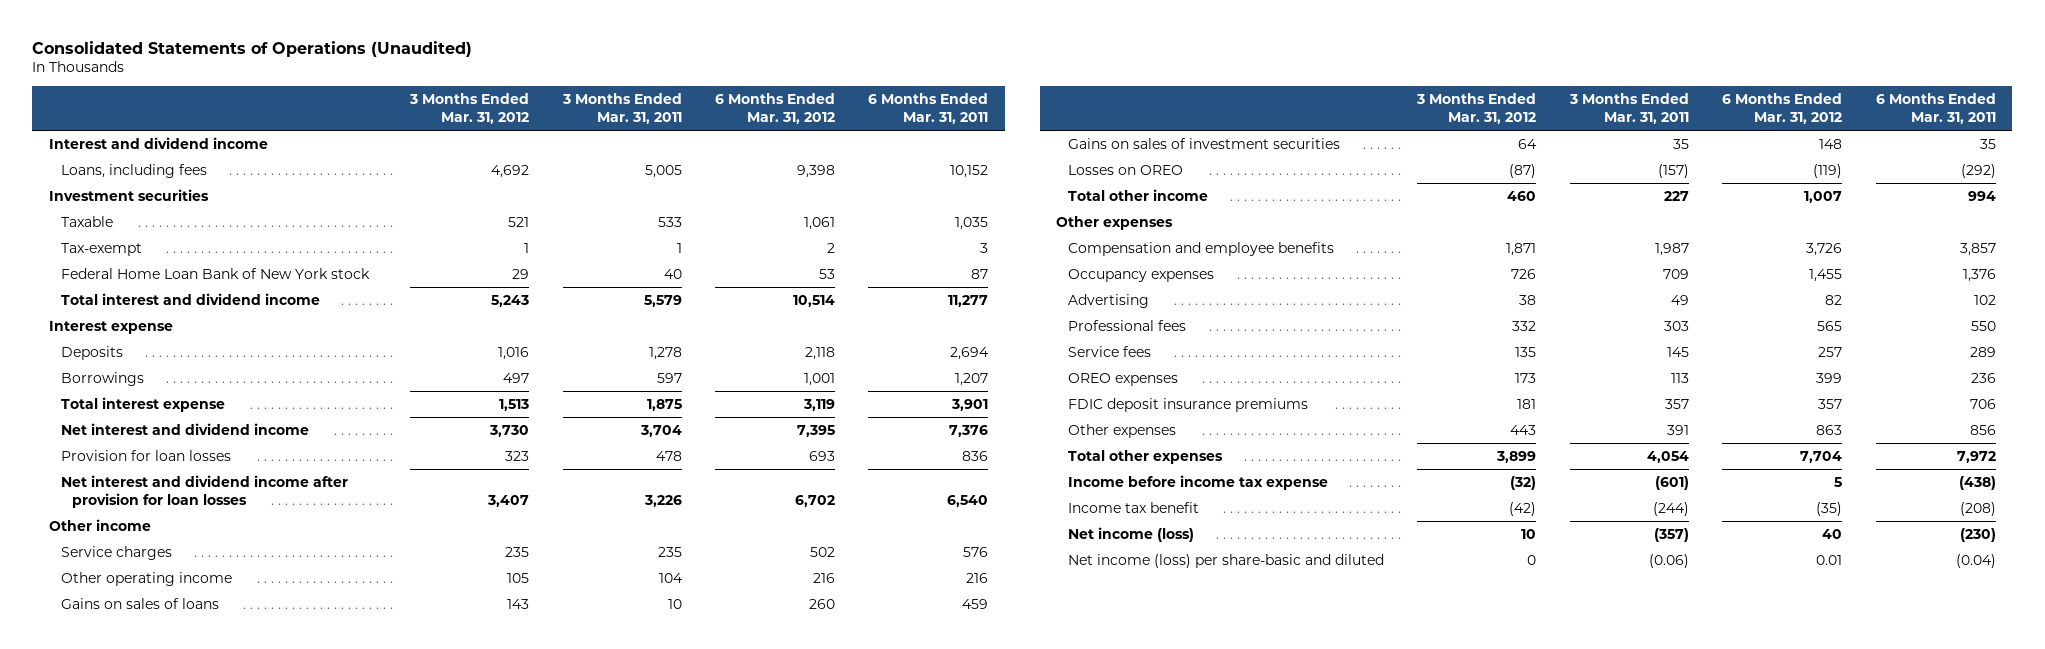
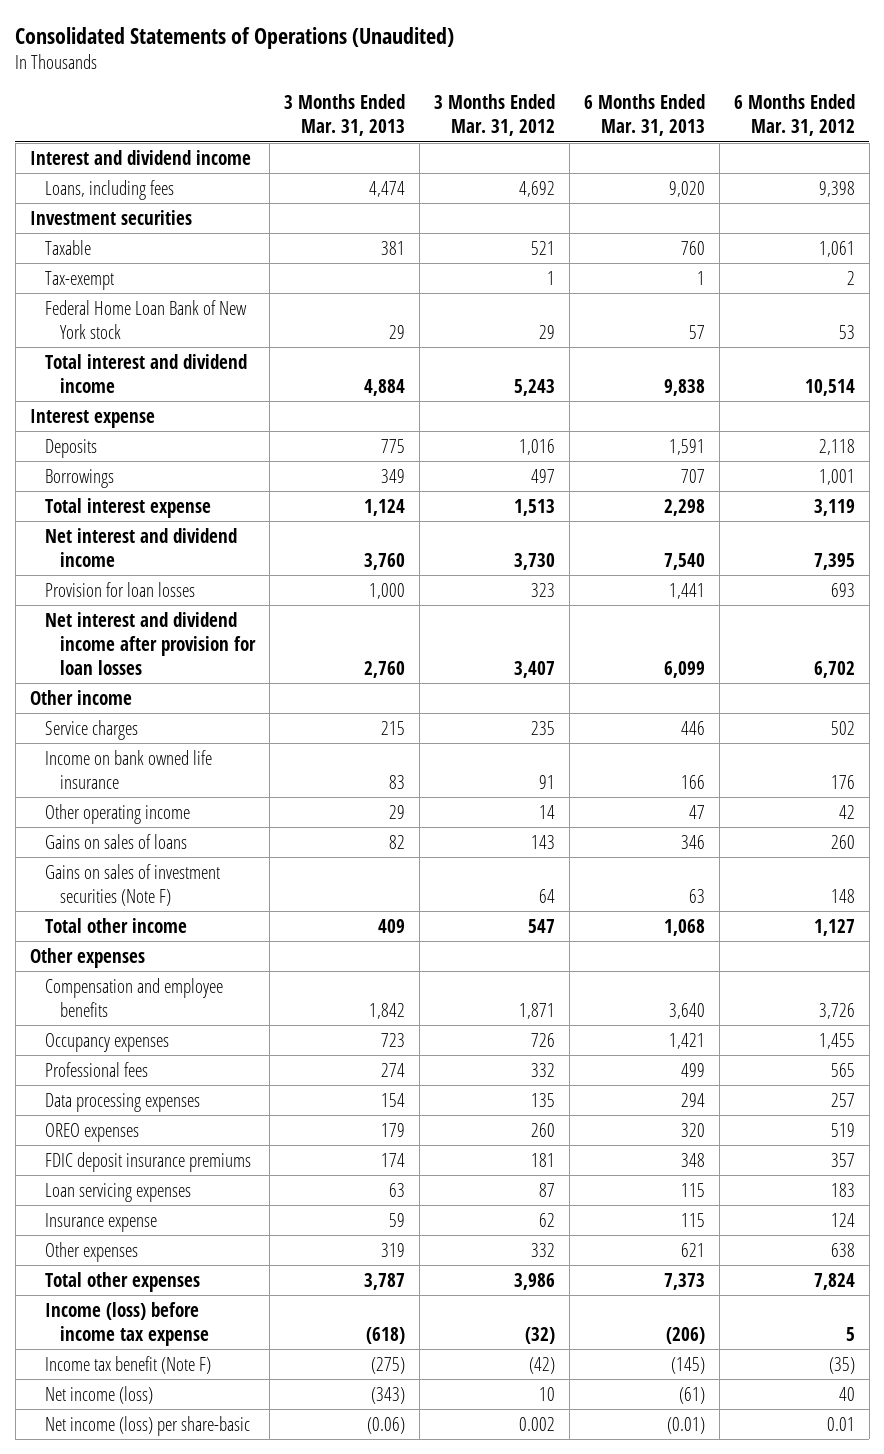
- | 3 Months Ended Mar. 31, 2012 | 3 Months Ended Mar. 31, 2011 | 6 Months Ended Mar. 31, 2012 | 6 Months Ended Mar. 31, 2011
+ | 3 Months Ended Mar. 31, 2013 | 3 Months Ended Mar. 31, 2012 | 6 Months Ended Mar. 31, 2013 | 6 Months Ended Mar. 31, 2012
- Other operating income | 105 | 104 | 216 | 216
+ Income on bank owned life insurance | 83 | 91 | 166 | 176
+ Other operating income | 29 | 14 | 47 | 42
- Gains on sales of investment securities | 64 | 35 | 148 | 35
- Losses on OREO | (87) | (157) | (119) | (292)
- Total other income | 460 | 227 | 1,007 | 994
+ Gains on sales of investment securities (Note F) | | 64 | 63 | 148
+ Total other income | 409 | 547 | 1,068 | 1,127
- Advertising | 38 | 49 | 82 | 102
- Service fees | 135 | 145 | 257 | 289
- OREO expenses | 173 | 113 | 399 | 236
+ Data processing expenses | 154 | 135 | 294 | 257
+ OREO expenses | 179 | 260 | 320 | 519
- Other expenses | 443 | 391 | 863 | 856
- Total other expenses | 3,899 | 4,054 | 7,704 | 7,972
- Income before income tax expense | (32) | (601) | 5 | (438)
- Income tax benefit | (42) | (244) | (35) | (208)
+ Loan servicing expenses | 63 | 87 | 115 | 183
+ Insurance expense | 59 | 62 | 115 | 124
+ Other expenses | 319 | 332 | 621 | 638
+ Total other expenses | 3,787 | 3,986 | 7,373 | 7,824
+ Income (loss) before income tax expense | (618) | (32) | (206) | 5
+ Income tax benefit (Note F) | (275) | (42) | (145) | (35)
- Net income (loss) per share-basic and diluted | 0 | (0.06) | 0.01 | (0.04)
+ Net income (loss) per share-basic | (0.06) | 0.002 | (0.01) | 0.01

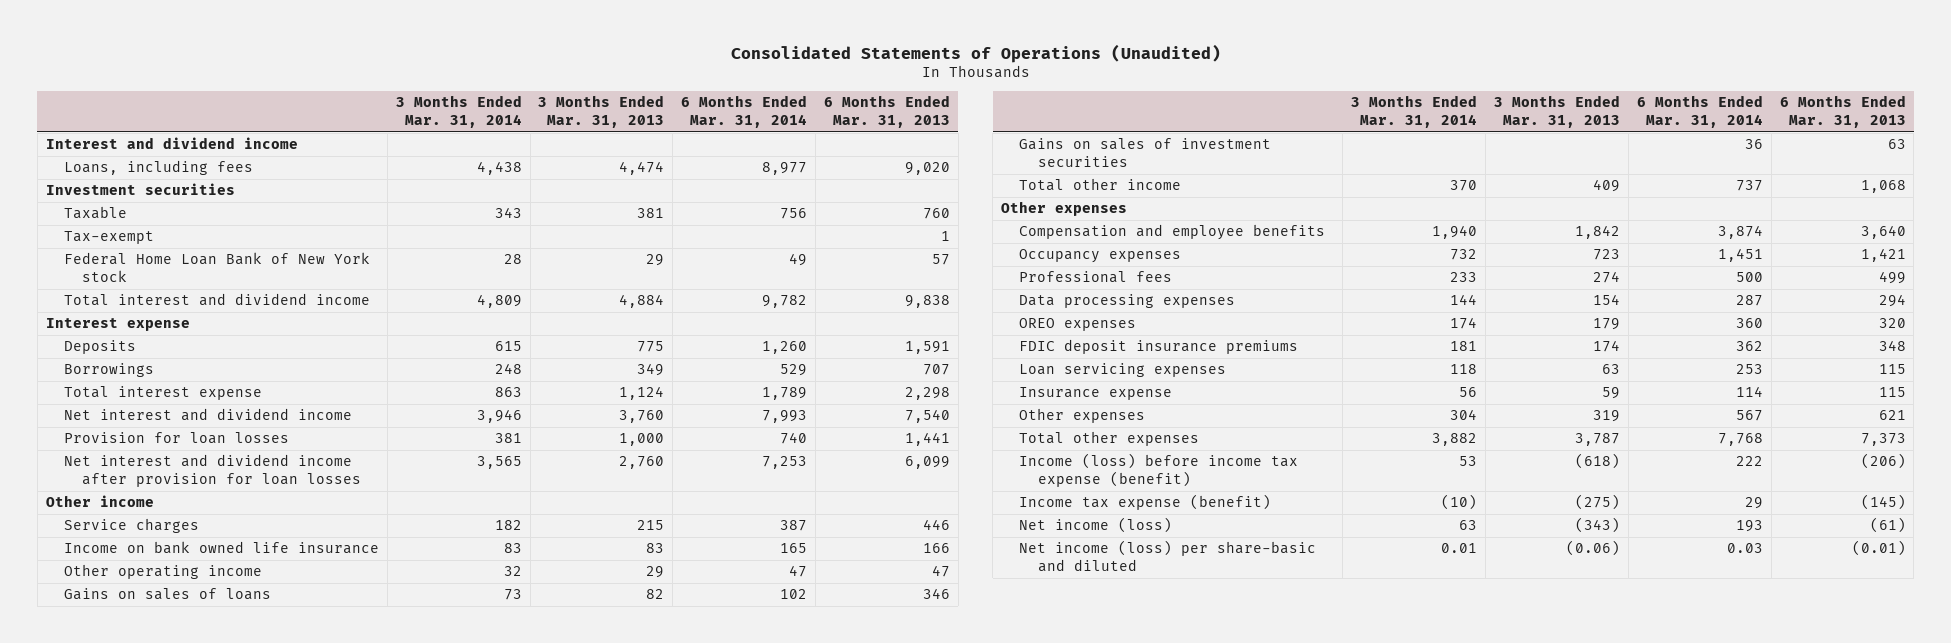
- | 3 Months Ended Mar. 31, 2013 | 3 Months Ended Mar. 31, 2012 | 6 Months Ended Mar. 31, 2013 | 6 Months Ended Mar. 31, 2012
+ | 3 Months Ended Mar. 31, 2014 | 3 Months Ended Mar. 31, 2013 | 6 Months Ended Mar. 31, 2014 | 6 Months Ended Mar. 31, 2013
- Gains on sales of investment securities (Note F) | | 64 | 63 | 148
+ Gains on sales of investment securities | | | 36 | 63
- Income (loss) before income tax expense | (618) | (32) | (206) | 5
- Income tax benefit (Note F) | (275) | (42) | (145) | (35)
+ Income (loss) before income tax expense (benefit) | 53 | (618) | 222 | (206)
+ Income tax expense (benefit) | (10) | (275) | 29 | (145)
- Net income (loss) per share-basic | (0.06) | 0.002 | (0.01) | 0.01
+ Net income (loss) per share-basic and diluted | 0.01 | (0.06) | 0.03 | (0.01)

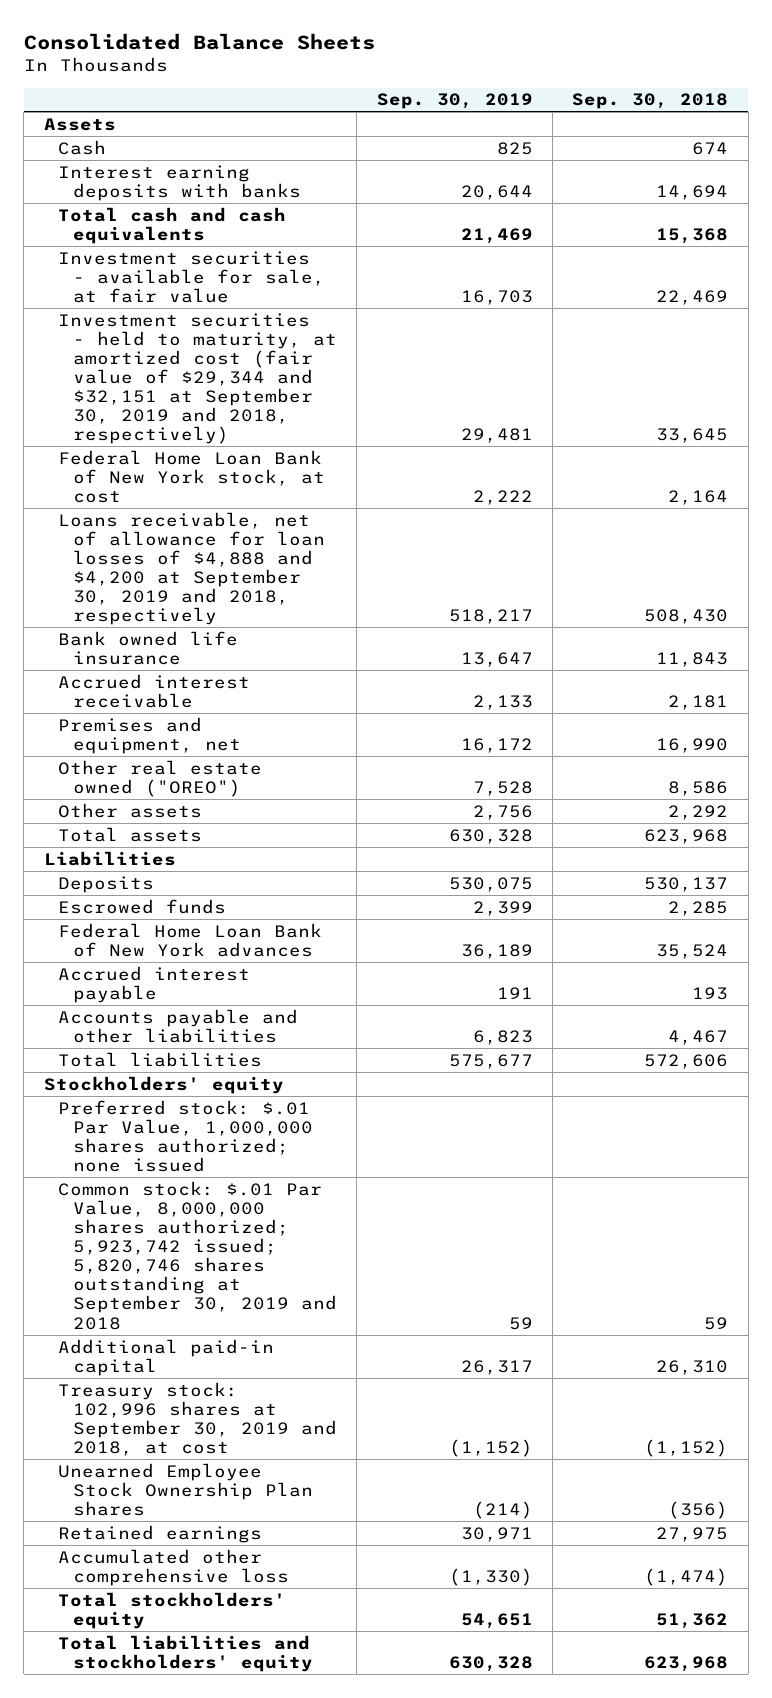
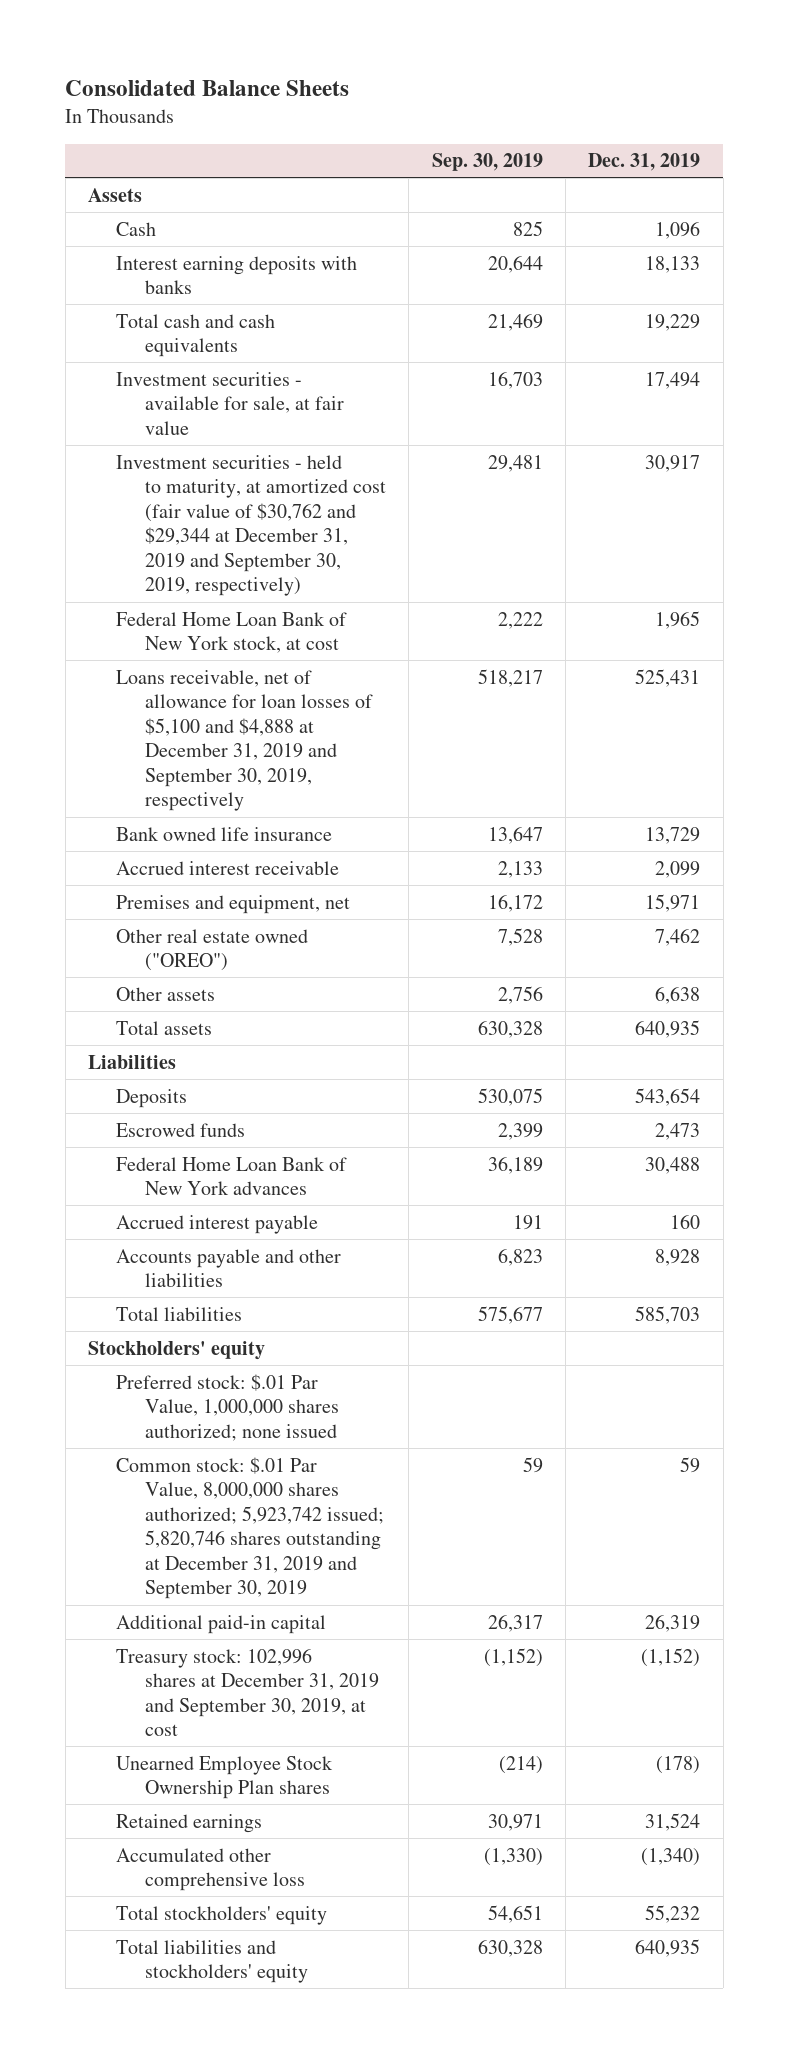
- | Sep. 30, 2019 | Sep. 30, 2018
+ | Sep. 30, 2019 | Dec. 31, 2019
- Investment securities - held to maturity, at amortized cost (fair value of $29,344 and $32,151 at September 30, 2019 and 2018, respectively) | 29,481 | 33,645
+ Investment securities - held to maturity, at amortized cost (fair value of $30,762 and $29,344 at December 31, 2019 and September 30, 2019, respectively) | 29,481 | 30,917
- Loans receivable, net of allowance for loan losses of $4,888 and $4,200 at September 30, 2019 and 2018, respectively | 518,217 | 508,430
+ Loans receivable, net of allowance for loan losses of $5,100 and $4,888 at December 31, 2019 and September 30, 2019, respectively | 518,217 | 525,431
- Common stock: $.01 Par Value, 8,000,000 shares authorized; 5,923,742 issued; 5,820,746 shares outstanding at September 30, 2019 and 2018 | 59 | 59
+ Common stock: $.01 Par Value, 8,000,000 shares authorized; 5,923,742 issued; 5,820,746 shares outstanding at December 31, 2019 and September 30, 2019 | 59 | 59
- Treasury stock: 102,996 shares at September 30, 2019 and 2018, at cost | (1,152) | (1,152)
+ Treasury stock: 102,996 shares at December 31, 2019 and September 30, 2019, at cost | (1,152) | (1,152)

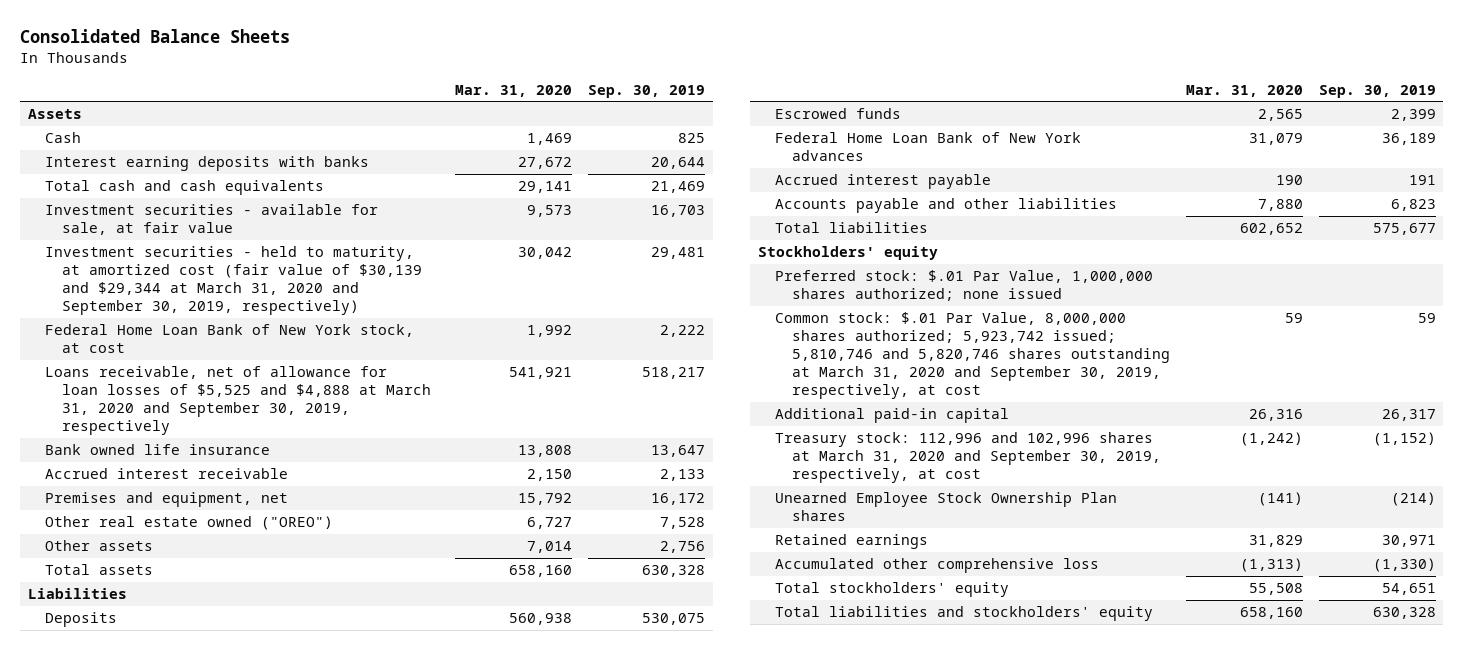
- | Sep. 30, 2019 | Dec. 31, 2019
+ | Mar. 31, 2020 | Sep. 30, 2019
- Investment securities - held to maturity, at amortized cost (fair value of $30,762 and $29,344 at December 31, 2019 and September 30, 2019, respectively) | 29,481 | 30,917
+ Investment securities - held to maturity, at amortized cost (fair value of $30,139 and $29,344 at March 31, 2020 and September 30, 2019, respectively) | 30,042 | 29,481
- Loans receivable, net of allowance for loan losses of $5,100 and $4,888 at December 31, 2019 and September 30, 2019, respectively | 518,217 | 525,431
+ Loans receivable, net of allowance for loan losses of $5,525 and $4,888 at March 31, 2020 and September 30, 2019, respectively | 541,921 | 518,217
- Common stock: $.01 Par Value, 8,000,000 shares authorized; 5,923,742 issued; 5,820,746 shares outstanding at December 31, 2019 and September 30, 2019 | 59 | 59
+ Common stock: $.01 Par Value, 8,000,000 shares authorized; 5,923,742 issued; 5,810,746 and 5,820,746 shares outstanding at March 31, 2020 and September 30, 2019, respectively, at cost | 59 | 59
- Treasury stock: 102,996 shares at December 31, 2019 and September 30, 2019, at cost | (1,152) | (1,152)
+ Treasury stock: 112,996 and 102,996 shares at March 31, 2020 and September 30, 2019, respectively, at cost | (1,242) | (1,152)

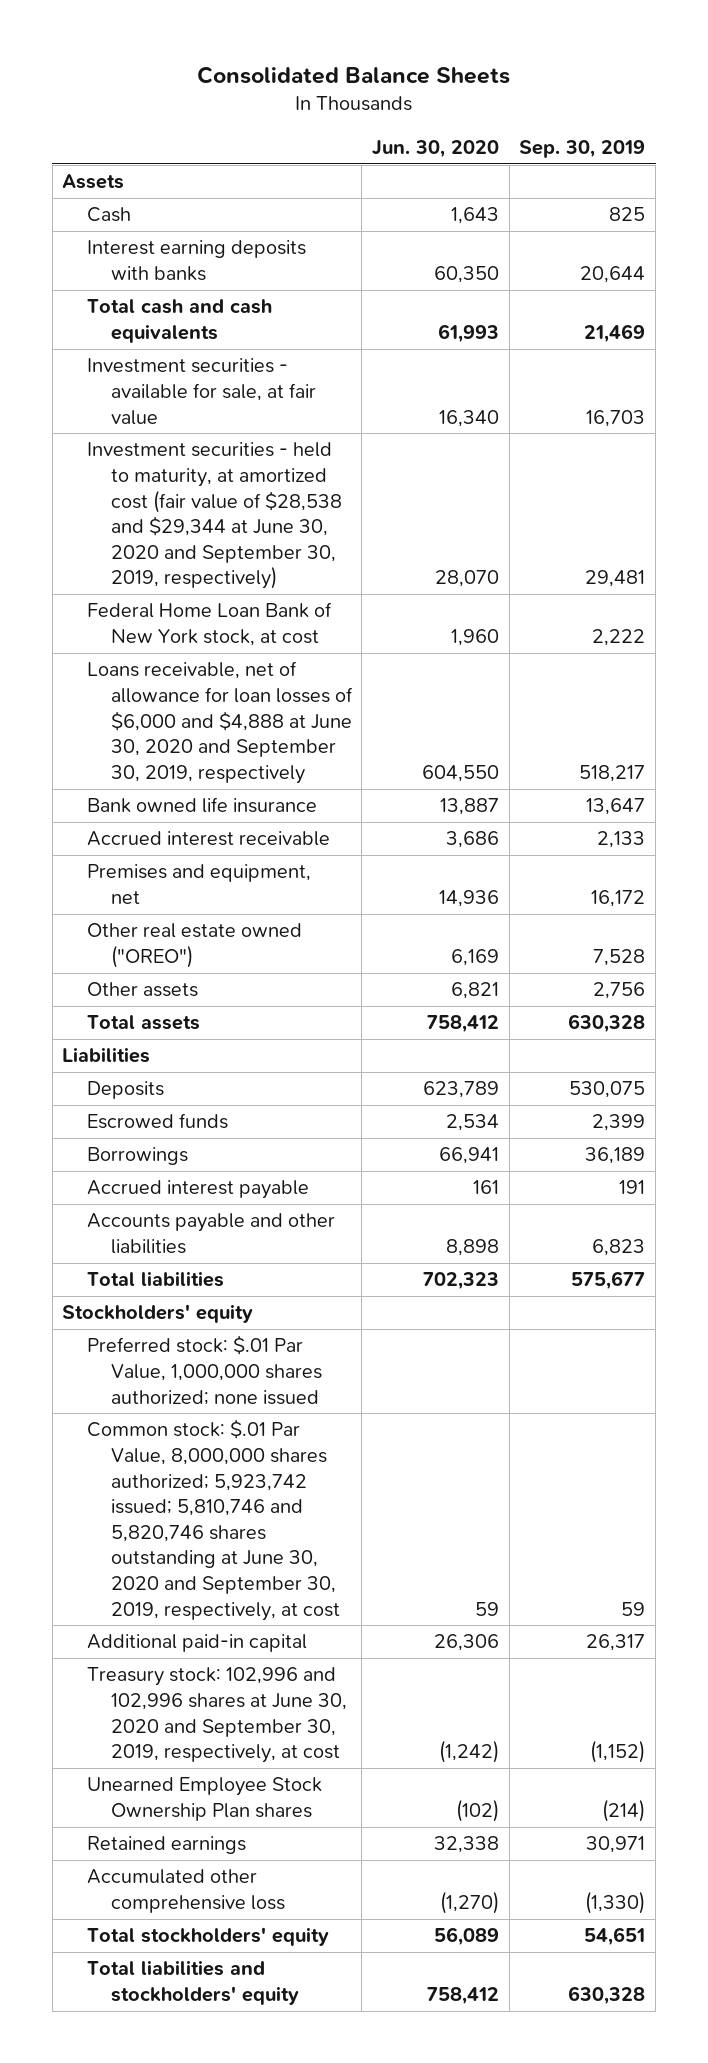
- | Mar. 31, 2020 | Sep. 30, 2019
+ | Jun. 30, 2020 | Sep. 30, 2019
- Investment securities - held to maturity, at amortized cost (fair value of $30,139 and $29,344 at March 31, 2020 and September 30, 2019, respectively) | 30,042 | 29,481
+ Investment securities - held to maturity, at amortized cost (fair value of $28,538 and $29,344 at June 30, 2020 and September 30, 2019, respectively) | 28,070 | 29,481
- Loans receivable, net of allowance for loan losses of $5,525 and $4,888 at March 31, 2020 and September 30, 2019, respectively | 541,921 | 518,217
+ Loans receivable, net of allowance for loan losses of $6,000 and $4,888 at June 30, 2020 and September 30, 2019, respectively | 604,550 | 518,217
- Federal Home Loan Bank of New York advances | 31,079 | 36,189
+ Borrowings | 66,941 | 36,189
- Common stock: $.01 Par Value, 8,000,000 shares authorized; 5,923,742 issued; 5,810,746 and 5,820,746 shares outstanding at March 31, 2020 and September 30, 2019, respectively, at cost | 59 | 59
+ Common stock: $.01 Par Value, 8,000,000 shares authorized; 5,923,742 issued; 5,810,746 and 5,820,746 shares outstanding at June 30, 2020 and September 30, 2019, respectively, at cost | 59 | 59
- Treasury stock: 112,996 and 102,996 shares at March 31, 2020 and September 30, 2019, respectively, at cost | (1,242) | (1,152)
+ Treasury stock: 102,996 and 102,996 shares at June 30, 2020 and September 30, 2019, respectively, at cost | (1,242) | (1,152)

